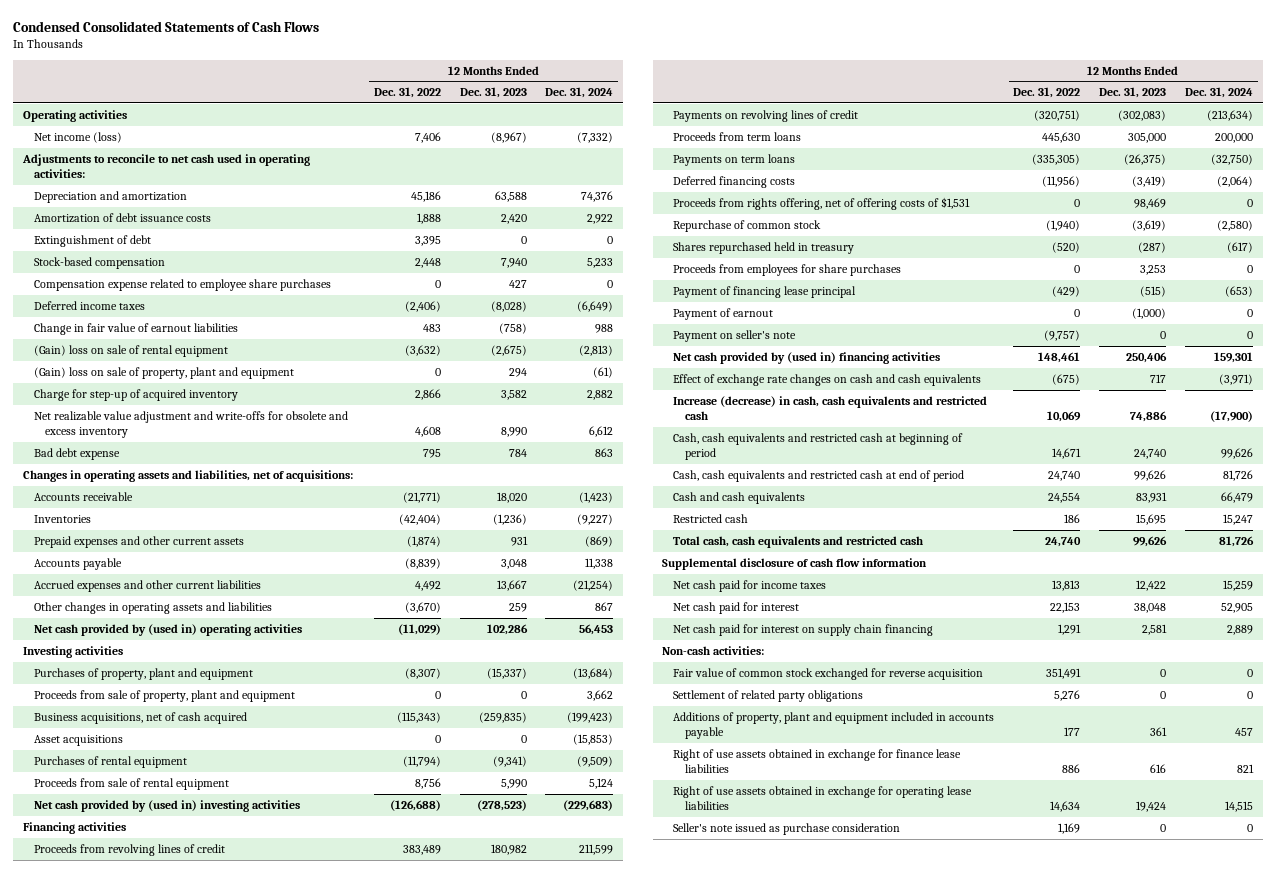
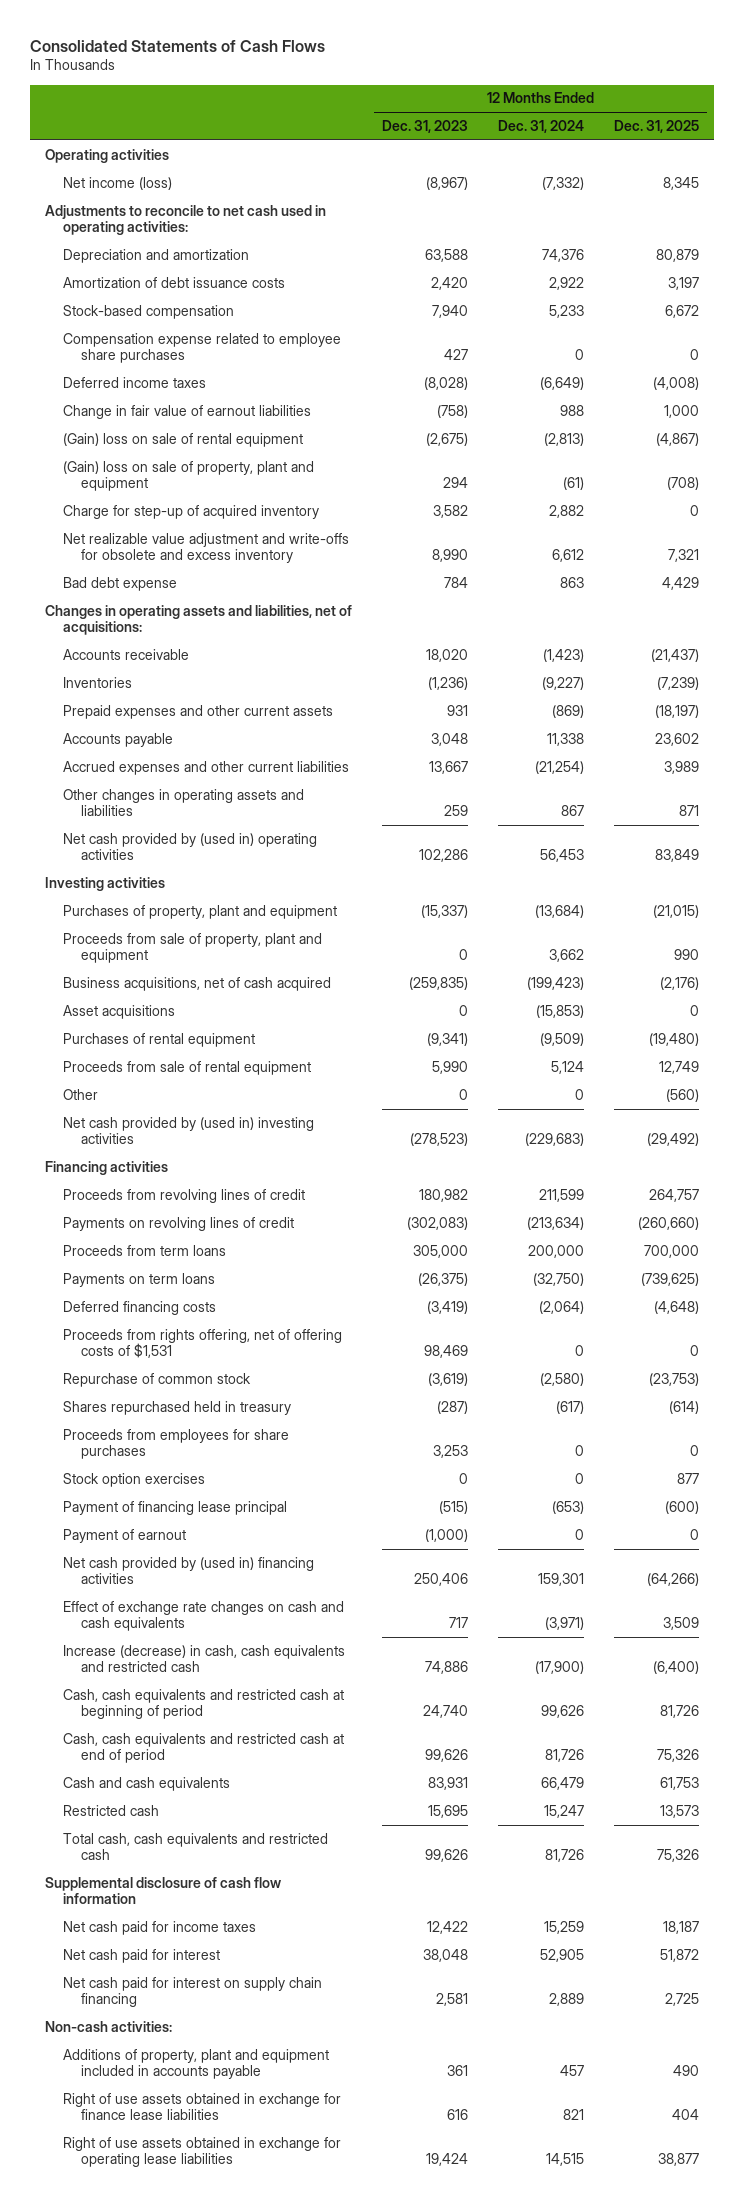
- Condensed Consolidated Statements of Cash Flows
+ Consolidated Statements of Cash Flows
- | 12 Months Ended Dec. 31, 2022 | 12 Months Ended Dec. 31, 2023 | 12 Months Ended Dec. 31, 2024
+ | 12 Months Ended Dec. 31, 2023 | 12 Months Ended Dec. 31, 2024 | 12 Months Ended Dec. 31, 2025
- Extinguishment of debt | 3,395 | 0 | 0
+ Other | 0 | 0 | (560)
+ Stock option exercises | 0 | 0 | 877
- Payment on seller's note | (9,757) | 0 | 0
- Fair value of common stock exchanged for reverse acquisition | 351,491 | 0 | 0
- Settlement of related party obligations | 5,276 | 0 | 0
- Seller's note issued as purchase consideration | 1,169 | 0 | 0

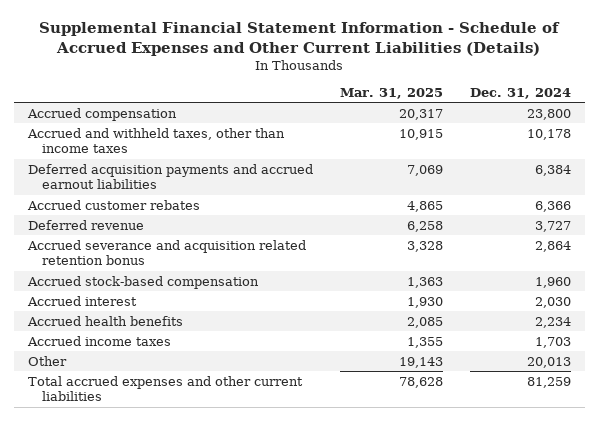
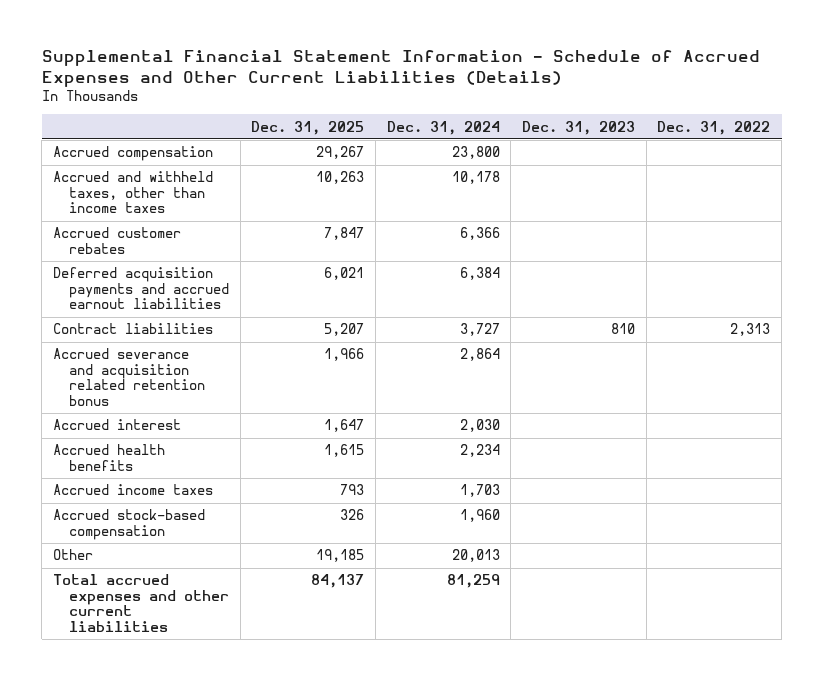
- | Mar. 31, 2025 | Dec. 31, 2024
+ | Dec. 31, 2025 | Dec. 31, 2024 | Dec. 31, 2023 | Dec. 31, 2022
- Deferred revenue | 6,258 | 3,727
moved down: Deferred acquisition payments and accrued earnout liabilities | 6,021 | 6,384 | |
+ Contract liabilities | 5,207 | 3,727 | 810 | 2,313
moved down: Accrued stock-based compensation | 326 | 1,960 | |

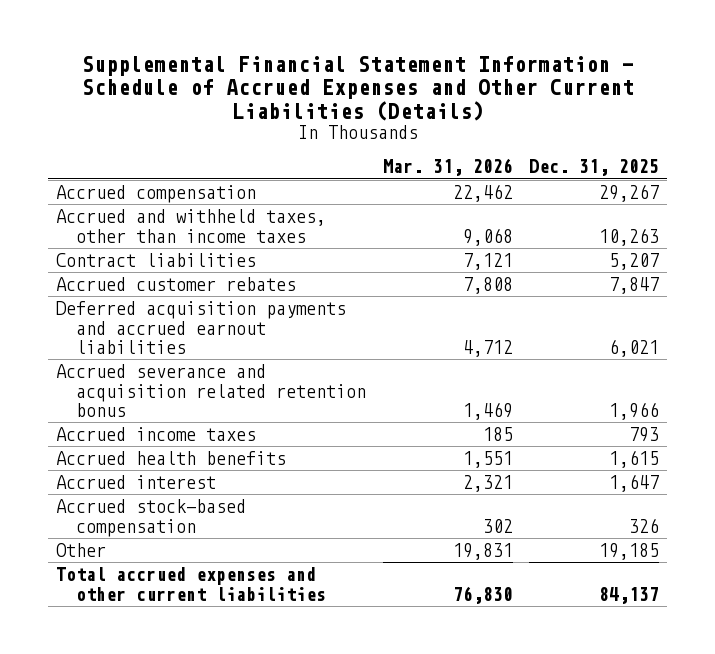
- | Dec. 31, 2025 | Dec. 31, 2024 | Dec. 31, 2023 | Dec. 31, 2022
+ | Mar. 31, 2026 | Dec. 31, 2025
moved up: Contract liabilities | 7,121 | 5,207
moved down: Accrued health benefits | 1,551 | 1,615
moved down: Accrued interest | 2,321 | 1,647

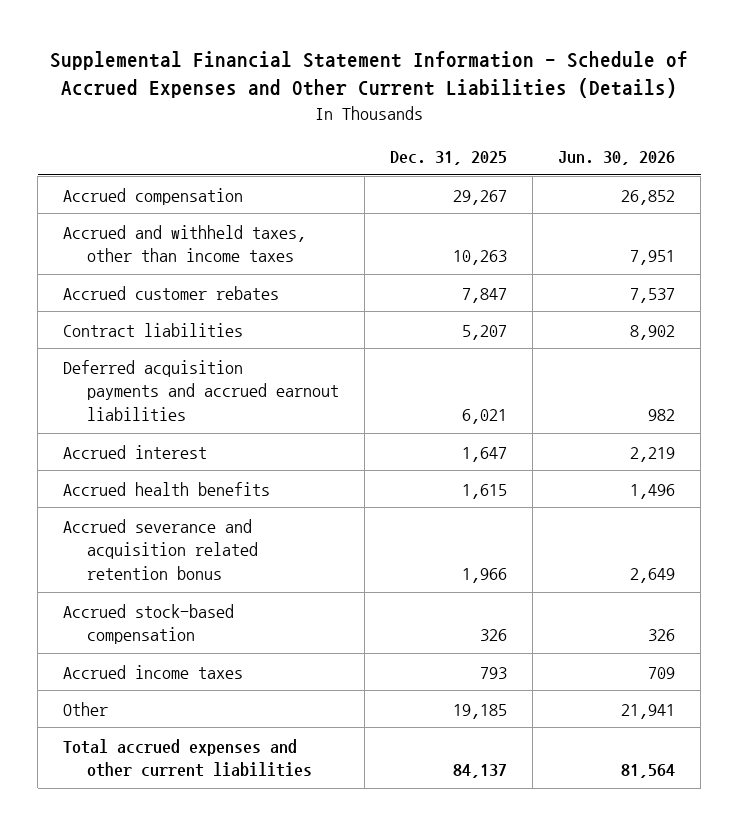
- | Mar. 31, 2026 | Dec. 31, 2025
+ | Dec. 31, 2025 | Jun. 30, 2026
moved down: Contract liabilities | 5,207 | 8,902
moved down: Accrued health benefits | 1,615 | 1,496
moved down: Accrued severance and acquisition related retention bonus | 1,966 | 2,649
moved down: Accrued income taxes | 793 | 709

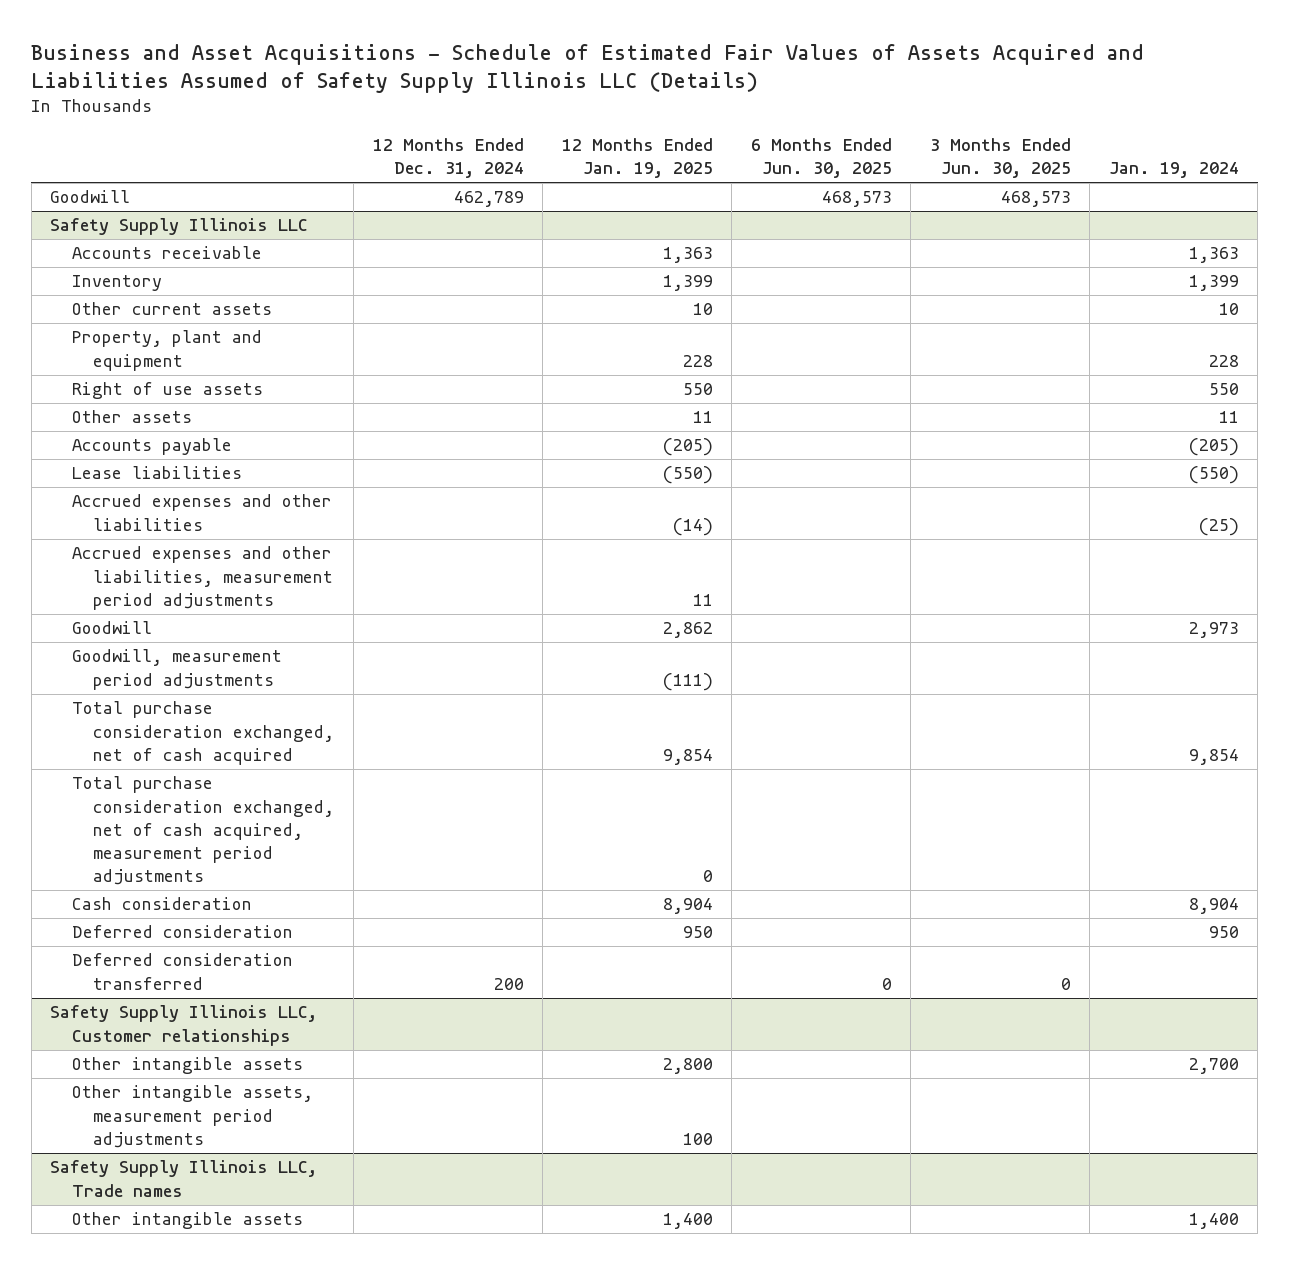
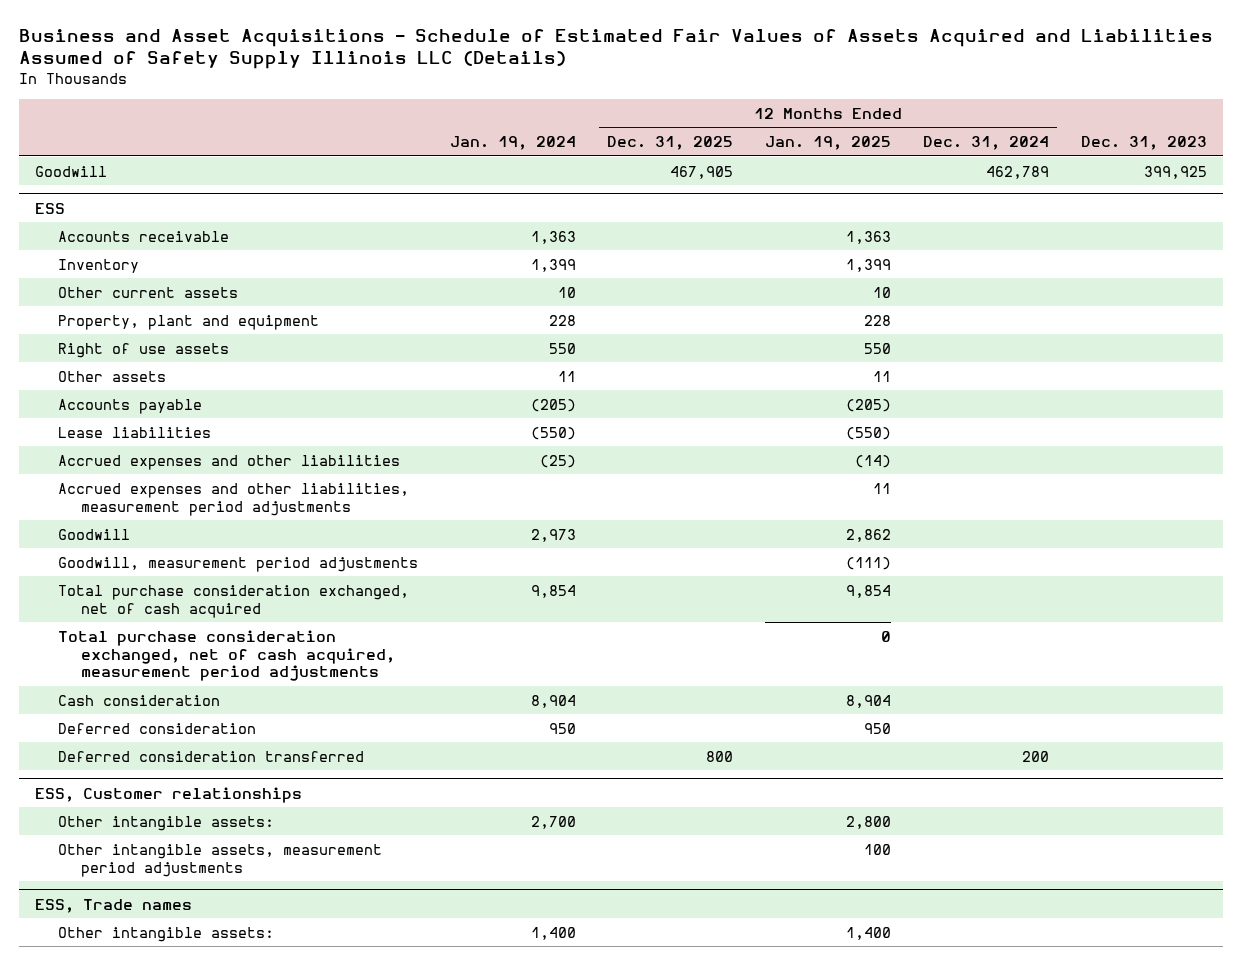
- | 12 Months Ended Dec. 31, 2024 | 12 Months Ended Jan. 19, 2025 | 6 Months Ended Jun. 30, 2025 | 3 Months Ended Jun. 30, 2025 | Jan. 19, 2024
+ | Jan. 19, 2024 | 12 Months Ended Dec. 31, 2025 | 12 Months Ended Jan. 19, 2025 | 12 Months Ended Dec. 31, 2024 | Dec. 31, 2023
- Safety Supply Illinois LLC
+ ESS
- Safety Supply Illinois LLC, Customer relationships
- Other intangible assets | | 2,800 | | | 2,700
+ ESS, Customer relationships
+ Other intangible assets: | 2,700 | | 2,800 | |
- Safety Supply Illinois LLC, Trade names
- Other intangible assets | | 1,400 | | | 1,400
+ ESS, Trade names
+ Other intangible assets: | 1,400 | | 1,400 | |

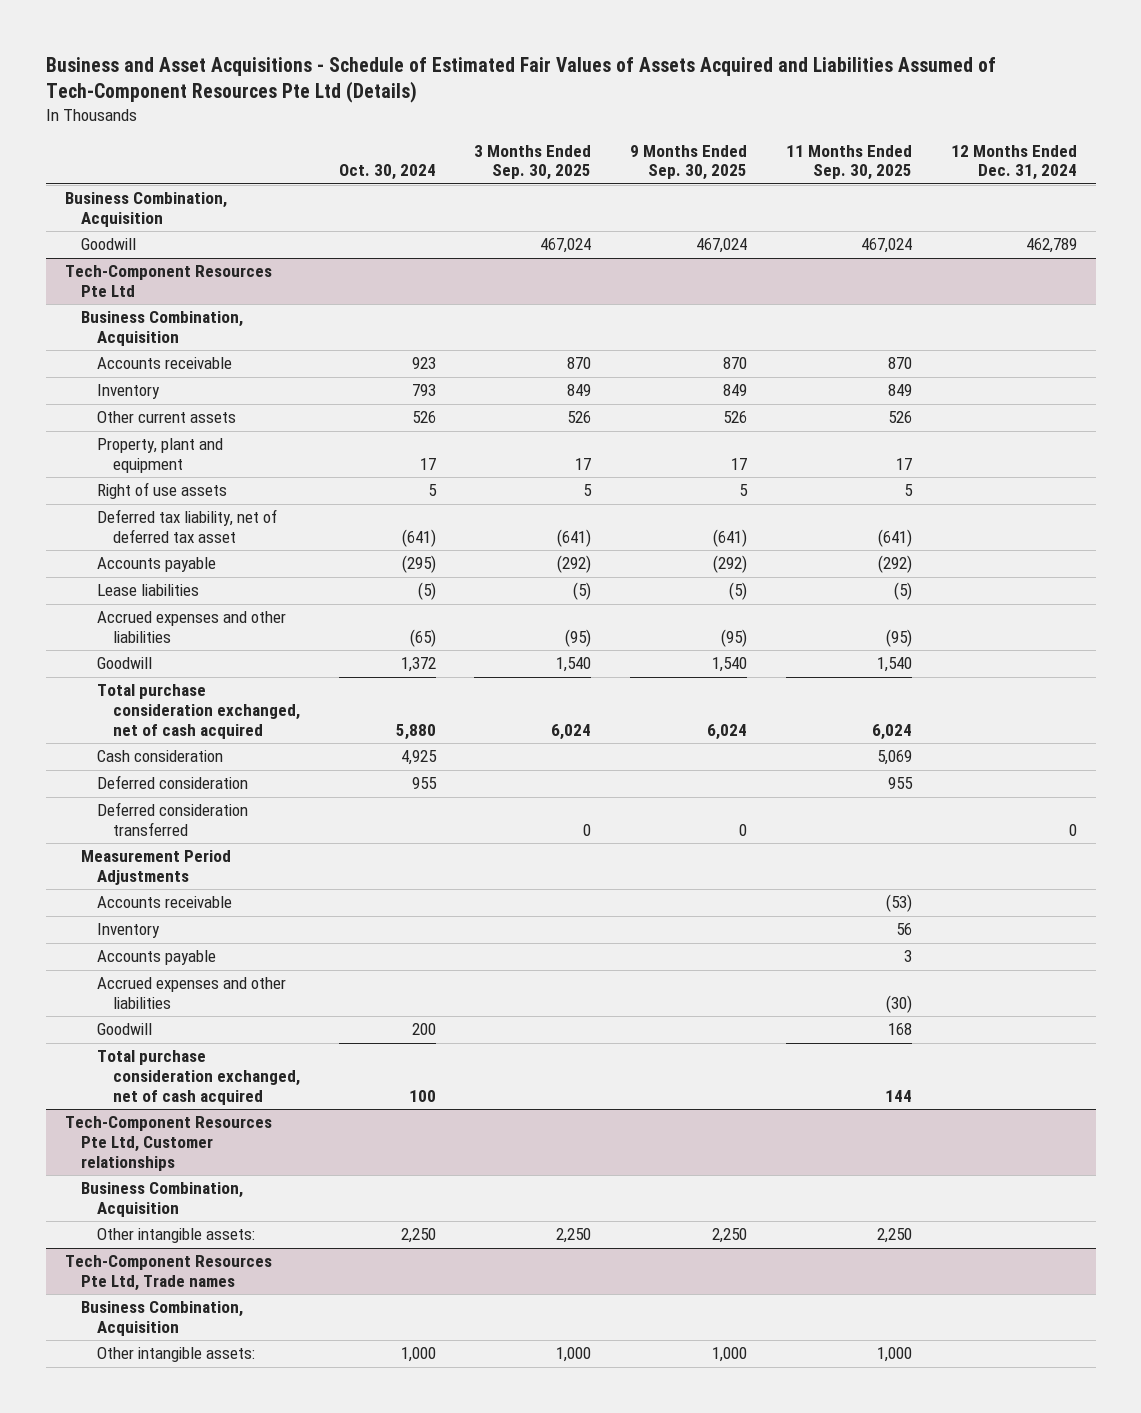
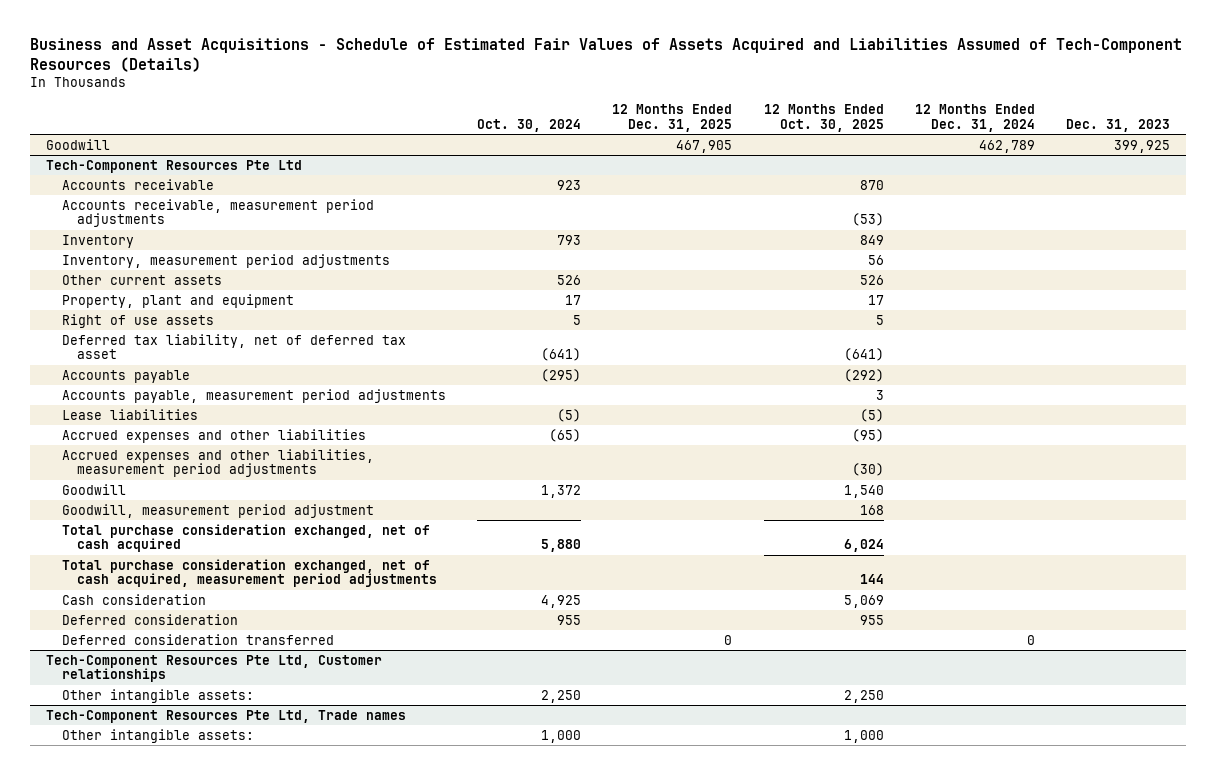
- Business and Asset Acquisitions - Schedule of Estimated Fair Values of Assets Acquired and Liabilities Assumed of Tech-Component Resources Pte Ltd (Details)
+ Business and Asset Acquisitions - Schedule of Estimated Fair Values of Assets Acquired and Liabilities Assumed of Tech-Component Resources (Details)
- | Oct. 30, 2024 | 3 Months Ended Sep. 30, 2025 | 9 Months Ended Sep. 30, 2025 | 11 Months Ended Sep. 30, 2025 | 12 Months Ended Dec. 31, 2024
+ | Oct. 30, 2024 | 12 Months Ended Dec. 31, 2025 | 12 Months Ended Oct. 30, 2025 | 12 Months Ended Dec. 31, 2024 | Dec. 31, 2023
- Business Combination, Acquisition
@ Tech-Component Resources Pte Ltd
- Business Combination, Acquisition
+ Accounts receivable, measurement period adjustments | | | (53) | |
+ Inventory, measurement period adjustments | | | 56 | |
+ Accounts payable, measurement period adjustments | | | 3 | |
+ Accrued expenses and other liabilities, measurement period adjustments | | | (30) | |
+ Goodwill, measurement period adjustment | | | 168 | |
+ Total purchase consideration exchanged, net of cash acquired, measurement period adjustments | | | 144 | |
- Measurement Period Adjustments
- Accounts receivable | | | | (53) |
- Inventory | | | | 56 |
- Accounts payable | | | | 3 |
- Accrued expenses and other liabilities | | | | (30) |
- Goodwill | 200 | | | 168 |
- Total purchase consideration exchanged, net of cash acquired | 100 | | | 144 |
@ Tech-Component Resources Pte Ltd, Customer relationships
- Business Combination, Acquisition
@ Tech-Component Resources Pte Ltd, Trade names
- Business Combination, Acquisition

